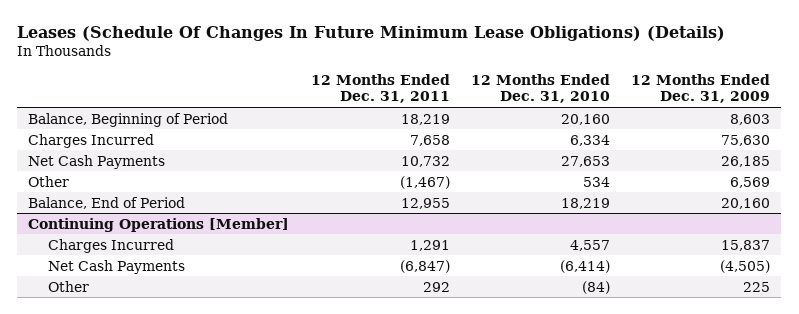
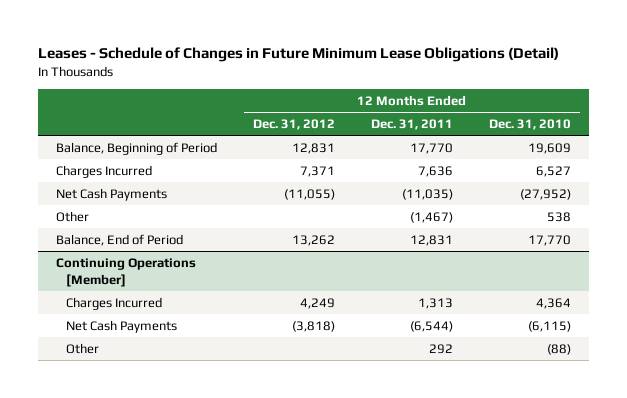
- Leases (Schedule Of Changes In Future Minimum Lease Obligations) (Details)
+ Leases - Schedule of Changes in Future Minimum Lease Obligations (Detail)
- | 12 Months Ended Dec. 31, 2011 | 12 Months Ended Dec. 31, 2010 | 12 Months Ended Dec. 31, 2009
+ | 12 Months Ended Dec. 31, 2012 | 12 Months Ended Dec. 31, 2011 | 12 Months Ended Dec. 31, 2010
- Balance, Beginning of Period | 18,219 | 20,160 | 8,603
- Charges Incurred | 7,658 | 6,334 | 75,630
- Net Cash Payments | 10,732 | 27,653 | 26,185
- Other | (1,467) | 534 | 6,569
- Balance, End of Period | 12,955 | 18,219 | 20,160
+ Balance, Beginning of Period | 12,831 | 17,770 | 19,609
+ Charges Incurred | 7,371 | 7,636 | 6,527
+ Net Cash Payments | (11,055) | (11,035) | (27,952)
+ Other | | (1,467) | 538
+ Balance, End of Period | 13,262 | 12,831 | 17,770
@ Continuing Operations [Member]
- Charges Incurred | 1,291 | 4,557 | 15,837
- Net Cash Payments | (6,847) | (6,414) | (4,505)
- Other | 292 | (84) | 225
+ Charges Incurred | 4,249 | 1,313 | 4,364
+ Net Cash Payments | (3,818) | (6,544) | (6,115)
+ Other | | 292 | (88)

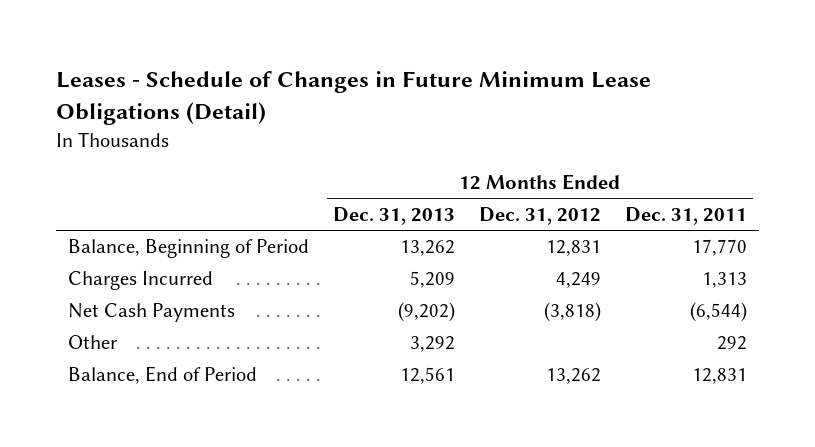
- | 12 Months Ended Dec. 31, 2012 | 12 Months Ended Dec. 31, 2011 | 12 Months Ended Dec. 31, 2010
+ | 12 Months Ended Dec. 31, 2013 | 12 Months Ended Dec. 31, 2012 | 12 Months Ended Dec. 31, 2011
- Charges Incurred | 7,371 | 7,636 | 6,527
- Net Cash Payments | (11,055) | (11,035) | (27,952)
- Other | | (1,467) | 538
- Continuing Operations [Member]
moved down: Balance, End of Period | 12,561 | 13,262 | 12,831

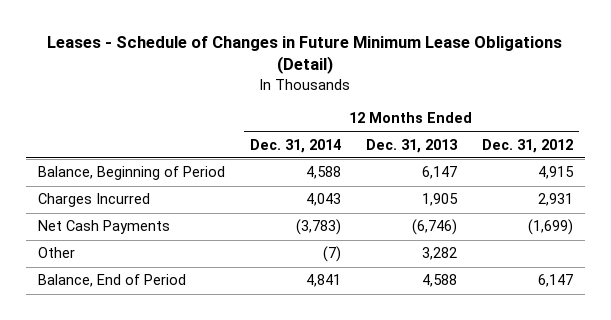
- | 12 Months Ended Dec. 31, 2013 | 12 Months Ended Dec. 31, 2012 | 12 Months Ended Dec. 31, 2011
+ | 12 Months Ended Dec. 31, 2014 | 12 Months Ended Dec. 31, 2013 | 12 Months Ended Dec. 31, 2012
- Balance, Beginning of Period | 13,262 | 12,831 | 17,770
- Charges Incurred | 5,209 | 4,249 | 1,313
- Net Cash Payments | (9,202) | (3,818) | (6,544)
- Other | 3,292 | | 292
- Balance, End of Period | 12,561 | 13,262 | 12,831
+ Balance, Beginning of Period | 4,588 | 6,147 | 4,915
+ Charges Incurred | 4,043 | 1,905 | 2,931
+ Net Cash Payments | (3,783) | (6,746) | (1,699)
+ Other | (7) | 3,282 |
+ Balance, End of Period | 4,841 | 4,588 | 6,147

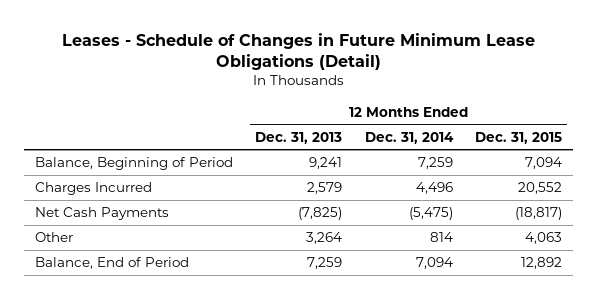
- | 12 Months Ended Dec. 31, 2014 | 12 Months Ended Dec. 31, 2013 | 12 Months Ended Dec. 31, 2012
+ | 12 Months Ended Dec. 31, 2013 | 12 Months Ended Dec. 31, 2014 | 12 Months Ended Dec. 31, 2015
- Balance, Beginning of Period | 4,588 | 6,147 | 4,915
- Charges Incurred | 4,043 | 1,905 | 2,931
- Net Cash Payments | (3,783) | (6,746) | (1,699)
- Other | (7) | 3,282 |
- Balance, End of Period | 4,841 | 4,588 | 6,147
+ Balance, Beginning of Period | 9,241 | 7,259 | 7,094
+ Charges Incurred | 2,579 | 4,496 | 20,552
+ Net Cash Payments | (7,825) | (5,475) | (18,817)
+ Other | 3,264 | 814 | 4,063
+ Balance, End of Period | 7,259 | 7,094 | 12,892

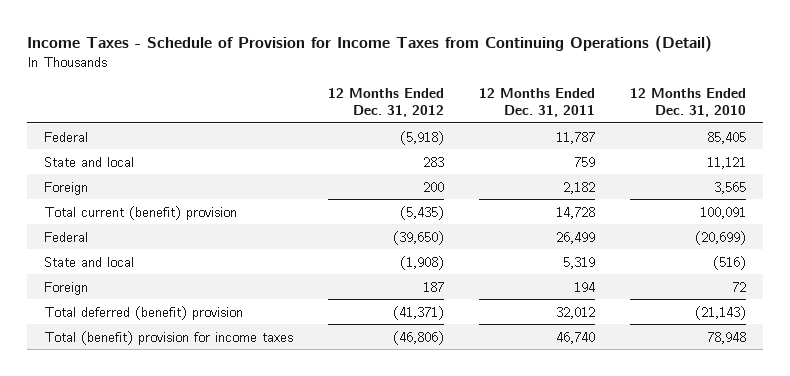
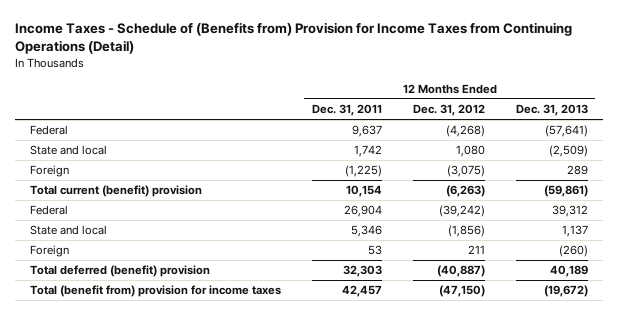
- Income Taxes - Schedule of Provision for Income Taxes from Continuing Operations (Detail)
+ Income Taxes - Schedule of (Benefits from) Provision for Income Taxes from Continuing Operations (Detail)
- | 12 Months Ended Dec. 31, 2012 | 12 Months Ended Dec. 31, 2011 | 12 Months Ended Dec. 31, 2010
+ | 12 Months Ended Dec. 31, 2011 | 12 Months Ended Dec. 31, 2012 | 12 Months Ended Dec. 31, 2013
- Federal | (5,918) | 11,787 | 85,405
- State and local | 283 | 759 | 11,121
- Foreign | 200 | 2,182 | 3,565
- Total current (benefit) provision | (5,435) | 14,728 | 100,091
- Federal | (39,650) | 26,499 | (20,699)
- State and local | (1,908) | 5,319 | (516)
- Foreign | 187 | 194 | 72
- Total deferred (benefit) provision | (41,371) | 32,012 | (21,143)
- Total (benefit) provision for income taxes | (46,806) | 46,740 | 78,948
+ Federal | 9,637 | (4,268) | (57,641)
+ State and local | 1,742 | 1,080 | (2,509)
+ Foreign | (1,225) | (3,075) | 289
+ Total current (benefit) provision | 10,154 | (6,263) | (59,861)
+ Federal | 26,904 | (39,242) | 39,312
+ State and local | 5,346 | (1,856) | 1,137
+ Foreign | 53 | 211 | (260)
+ Total deferred (benefit) provision | 32,303 | (40,887) | 40,189
+ Total (benefit from) provision for income taxes | 42,457 | (47,150) | (19,672)

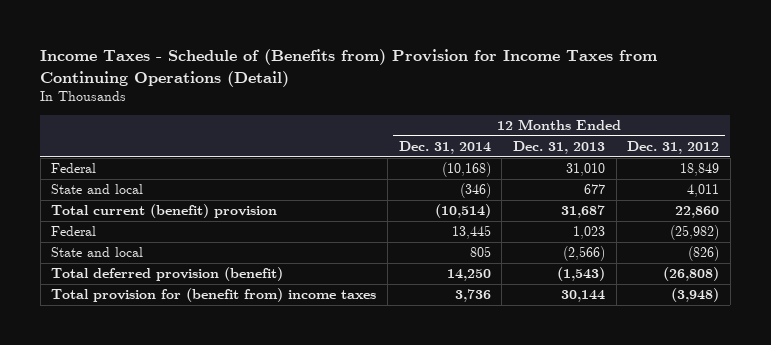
- | 12 Months Ended Dec. 31, 2011 | 12 Months Ended Dec. 31, 2012 | 12 Months Ended Dec. 31, 2013
+ | 12 Months Ended Dec. 31, 2014 | 12 Months Ended Dec. 31, 2013 | 12 Months Ended Dec. 31, 2012
- Federal | 9,637 | (4,268) | (57,641)
- State and local | 1,742 | 1,080 | (2,509)
- Foreign | (1,225) | (3,075) | 289
- Total current (benefit) provision | 10,154 | (6,263) | (59,861)
- Federal | 26,904 | (39,242) | 39,312
- State and local | 5,346 | (1,856) | 1,137
- Foreign | 53 | 211 | (260)
- Total deferred (benefit) provision | 32,303 | (40,887) | 40,189
- Total (benefit from) provision for income taxes | 42,457 | (47,150) | (19,672)
+ Federal | (10,168) | 31,010 | 18,849
+ State and local | (346) | 677 | 4,011
+ Total current (benefit) provision | (10,514) | 31,687 | 22,860
+ Federal | 13,445 | 1,023 | (25,982)
+ State and local | 805 | (2,566) | (826)
+ Total deferred provision (benefit) | 14,250 | (1,543) | (26,808)
+ Total provision for (benefit from) income taxes | 3,736 | 30,144 | (3,948)

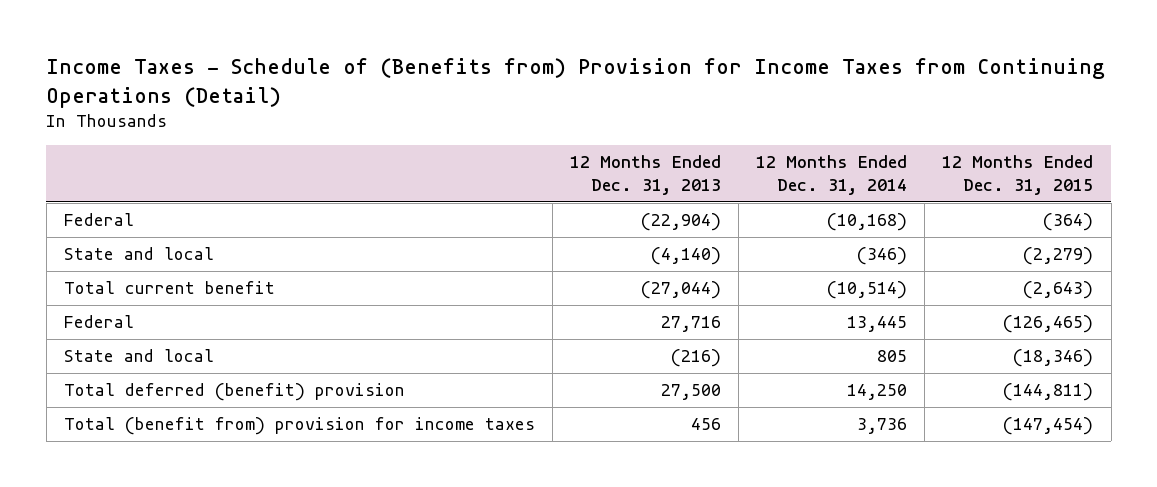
- | 12 Months Ended Dec. 31, 2014 | 12 Months Ended Dec. 31, 2013 | 12 Months Ended Dec. 31, 2012
+ | 12 Months Ended Dec. 31, 2013 | 12 Months Ended Dec. 31, 2014 | 12 Months Ended Dec. 31, 2015
- Federal | (10,168) | 31,010 | 18,849
- State and local | (346) | 677 | 4,011
- Total current (benefit) provision | (10,514) | 31,687 | 22,860
- Federal | 13,445 | 1,023 | (25,982)
- State and local | 805 | (2,566) | (826)
- Total deferred provision (benefit) | 14,250 | (1,543) | (26,808)
- Total provision for (benefit from) income taxes | 3,736 | 30,144 | (3,948)
+ Federal | (22,904) | (10,168) | (364)
+ State and local | (4,140) | (346) | (2,279)
+ Total current benefit | (27,044) | (10,514) | (2,643)
+ Federal | 27,716 | 13,445 | (126,465)
+ State and local | (216) | 805 | (18,346)
+ Total deferred (benefit) provision | 27,500 | 14,250 | (144,811)
+ Total (benefit from) provision for income taxes | 456 | 3,736 | (147,454)

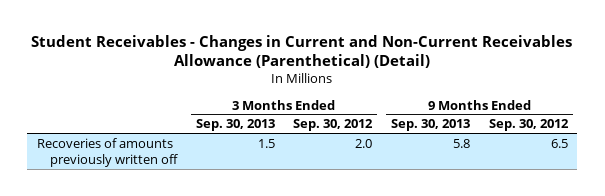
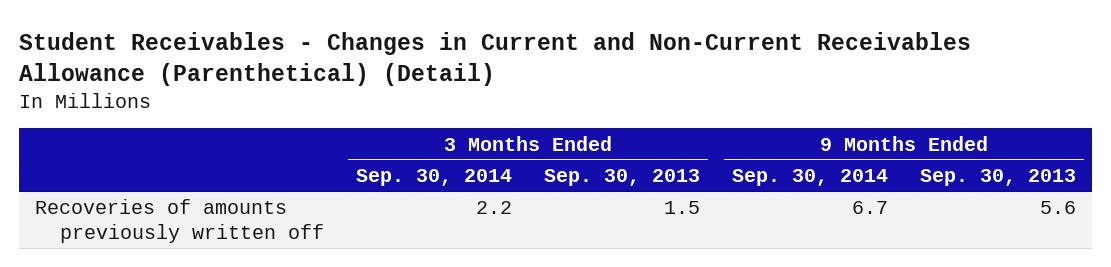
- | 3 Months Ended Sep. 30, 2013 | 3 Months Ended Sep. 30, 2012 | 9 Months Ended Sep. 30, 2013 | 9 Months Ended Sep. 30, 2012
+ | 3 Months Ended Sep. 30, 2014 | 3 Months Ended Sep. 30, 2013 | 9 Months Ended Sep. 30, 2014 | 9 Months Ended Sep. 30, 2013
- Recoveries of amounts previously written off | 1.5 | 2.0 | 5.8 | 6.5
+ Recoveries of amounts previously written off | 2.2 | 1.5 | 6.7 | 5.6

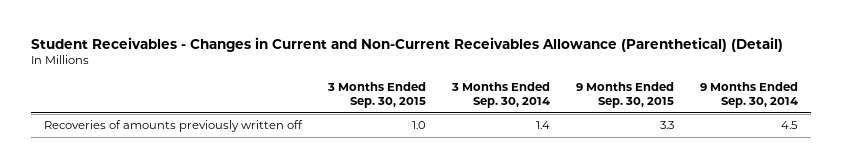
- | 3 Months Ended Sep. 30, 2014 | 3 Months Ended Sep. 30, 2013 | 9 Months Ended Sep. 30, 2014 | 9 Months Ended Sep. 30, 2013
+ | 3 Months Ended Sep. 30, 2015 | 3 Months Ended Sep. 30, 2014 | 9 Months Ended Sep. 30, 2015 | 9 Months Ended Sep. 30, 2014
- Recoveries of amounts previously written off | 2.2 | 1.5 | 6.7 | 5.6
+ Recoveries of amounts previously written off | 1.0 | 1.4 | 3.3 | 4.5

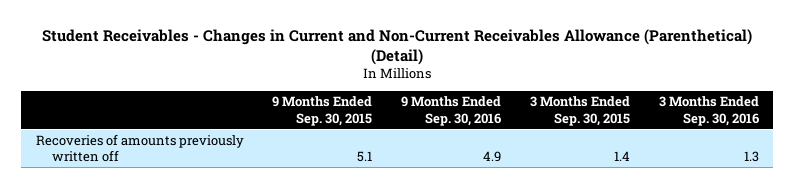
- | 3 Months Ended Sep. 30, 2015 | 3 Months Ended Sep. 30, 2014 | 9 Months Ended Sep. 30, 2015 | 9 Months Ended Sep. 30, 2014
+ | 9 Months Ended Sep. 30, 2015 | 9 Months Ended Sep. 30, 2016 | 3 Months Ended Sep. 30, 2015 | 3 Months Ended Sep. 30, 2016
- Recoveries of amounts previously written off | 1.0 | 1.4 | 3.3 | 4.5
+ Recoveries of amounts previously written off | 5.1 | 4.9 | 1.4 | 1.3

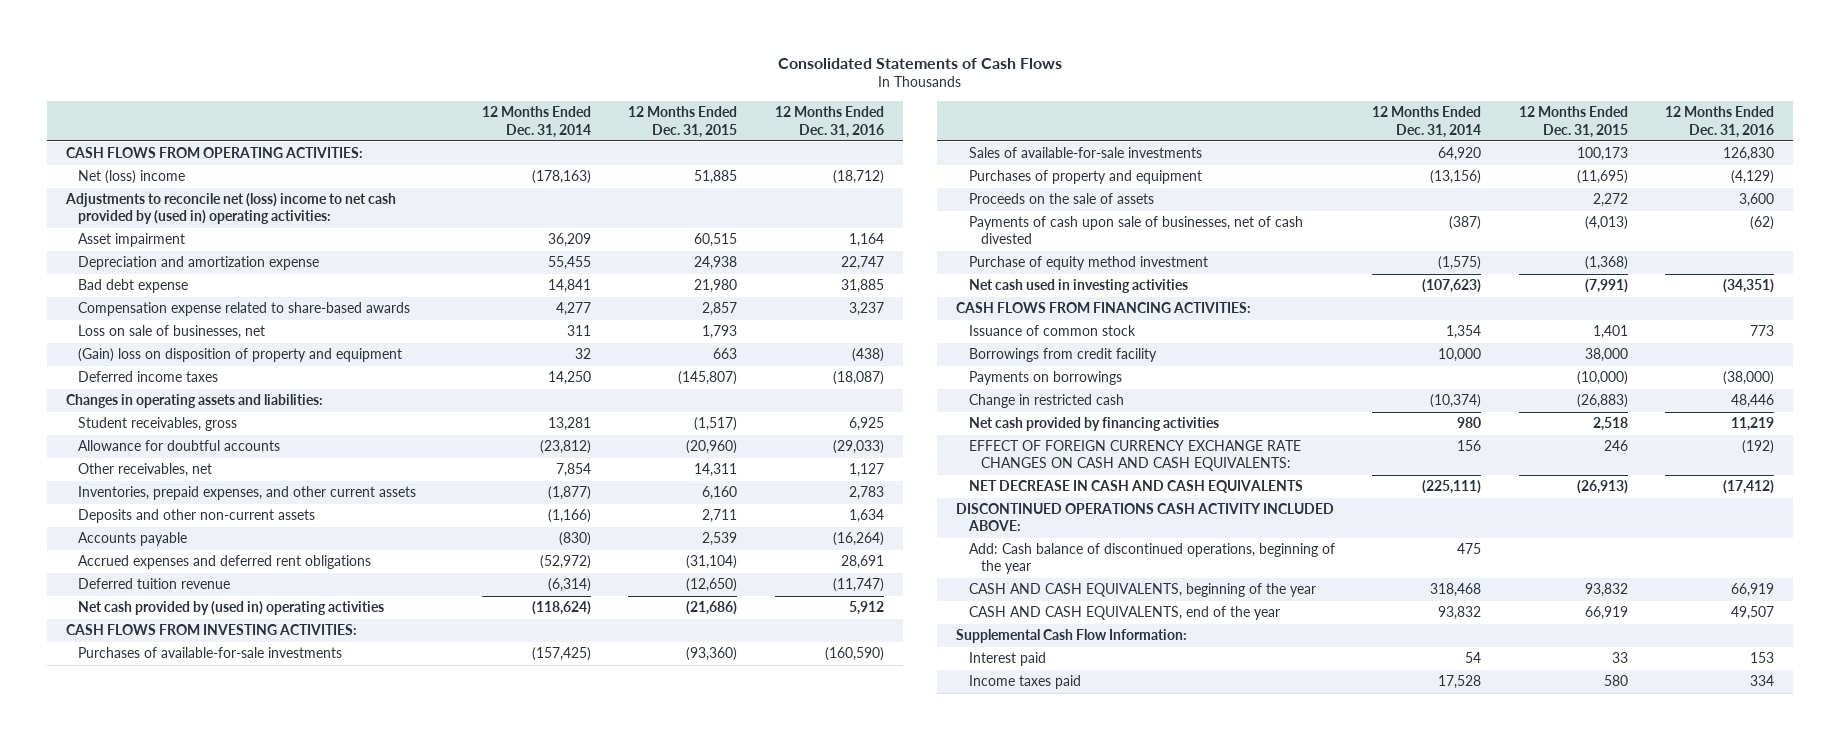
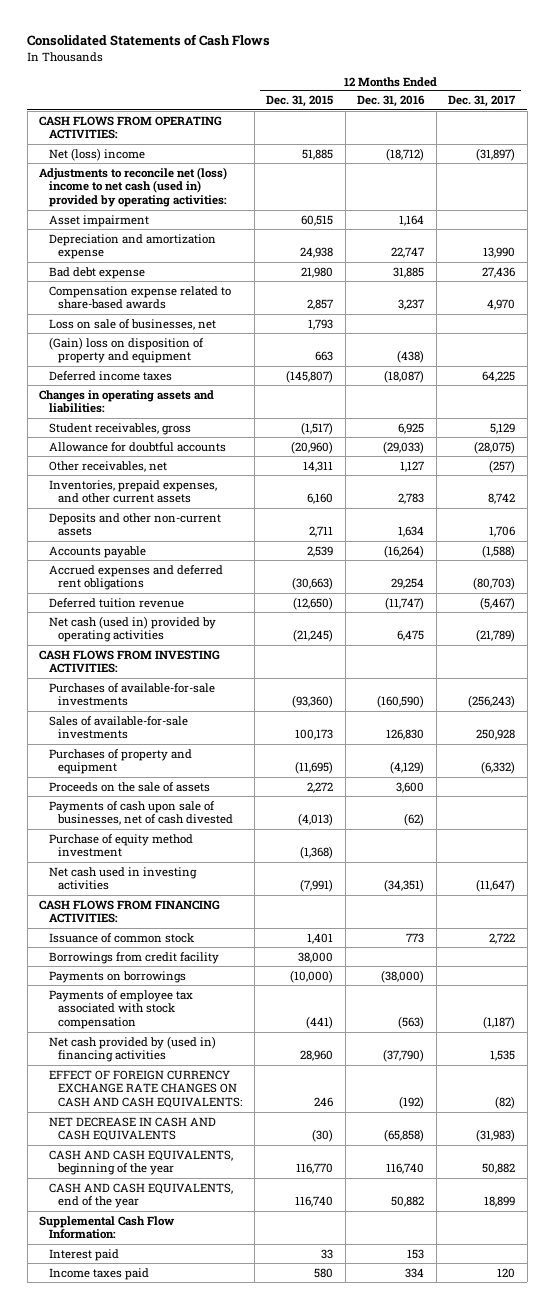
- | 12 Months Ended Dec. 31, 2014 | 12 Months Ended Dec. 31, 2015 | 12 Months Ended Dec. 31, 2016
+ | 12 Months Ended Dec. 31, 2015 | 12 Months Ended Dec. 31, 2016 | 12 Months Ended Dec. 31, 2017
- Adjustments to reconcile net (loss) income to net cash provided by (used in) operating activities:
+ Adjustments to reconcile net (loss) income to net cash (used in) provided by operating activities:
- Accrued expenses and deferred rent obligations | (52,972) | (31,104) | 28,691
+ Accrued expenses and deferred rent obligations | (30,663) | 29,254 | (80,703)
- Net cash provided by (used in) operating activities | (118,624) | (21,686) | 5,912
+ Net cash (used in) provided by operating activities | (21,245) | 6,475 | (21,789)
- Change in restricted cash | (10,374) | (26,883) | 48,446
- Net cash provided by financing activities | 980 | 2,518 | 11,219
+ Payments of employee tax associated with stock compensation | (441) | (563) | (1,187)
+ Net cash provided by (used in) financing activities | 28,960 | (37,790) | 1,535
- NET DECREASE IN CASH AND CASH EQUIVALENTS | (225,111) | (26,913) | (17,412)
- DISCONTINUED OPERATIONS CASH ACTIVITY INCLUDED ABOVE:
- Add: Cash balance of discontinued operations, beginning of the year | 475 | |
- CASH AND CASH EQUIVALENTS, beginning of the year | 318,468 | 93,832 | 66,919
- CASH AND CASH EQUIVALENTS, end of the year | 93,832 | 66,919 | 49,507
+ NET DECREASE IN CASH AND CASH EQUIVALENTS | (30) | (65,858) | (31,983)
+ CASH AND CASH EQUIVALENTS, beginning of the year | 116,770 | 116,740 | 50,882
+ CASH AND CASH EQUIVALENTS, end of the year | 116,740 | 50,882 | 18,899

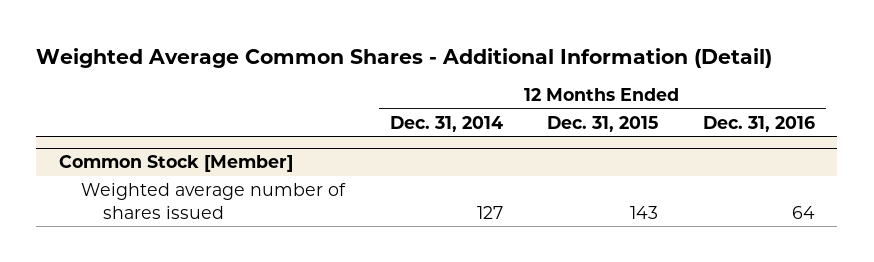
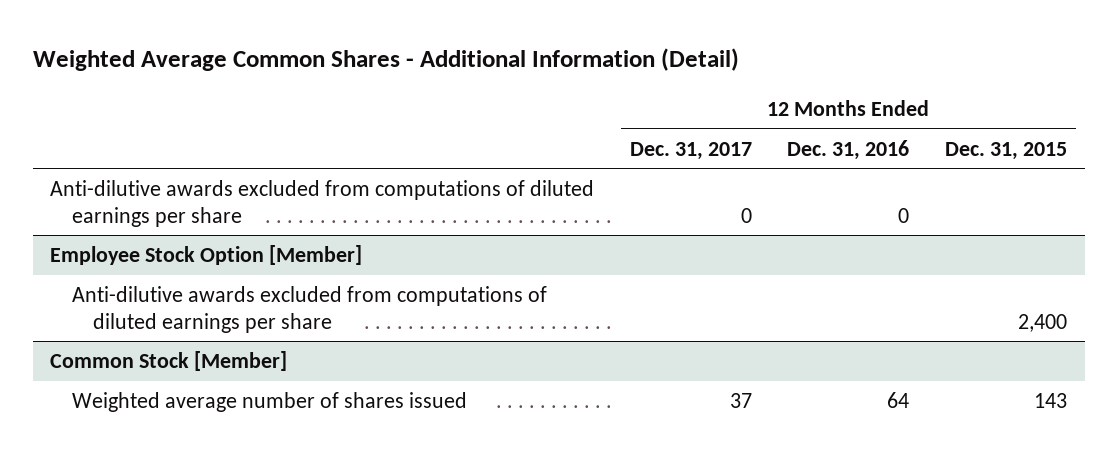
- | 12 Months Ended Dec. 31, 2014 | 12 Months Ended Dec. 31, 2015 | 12 Months Ended Dec. 31, 2016
+ | 12 Months Ended Dec. 31, 2017 | 12 Months Ended Dec. 31, 2016 | 12 Months Ended Dec. 31, 2015
+ Anti-dilutive awards excluded from computations of diluted earnings per share | 0 | 0 |
+ Employee Stock Option [Member]
+ Anti-dilutive awards excluded from computations of diluted earnings per share | | | 2,400

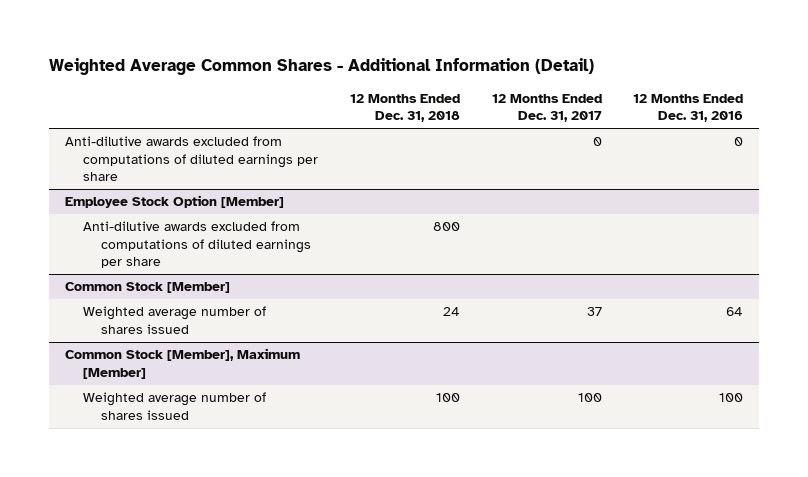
- | 12 Months Ended Dec. 31, 2017 | 12 Months Ended Dec. 31, 2016 | 12 Months Ended Dec. 31, 2015
+ | 12 Months Ended Dec. 31, 2018 | 12 Months Ended Dec. 31, 2017 | 12 Months Ended Dec. 31, 2016
+ Common Stock [Member], Maximum [Member]
+ Weighted average number of shares issued | 100 | 100 | 100

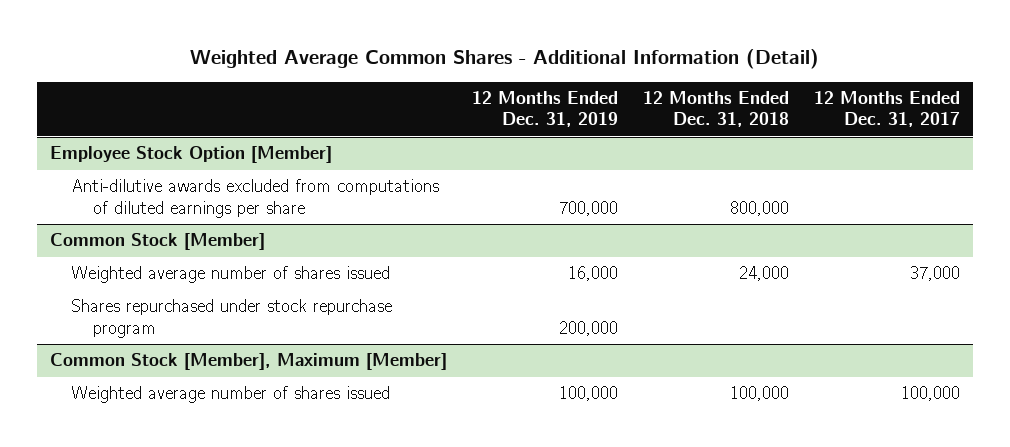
- | 12 Months Ended Dec. 31, 2018 | 12 Months Ended Dec. 31, 2017 | 12 Months Ended Dec. 31, 2016
+ | 12 Months Ended Dec. 31, 2019 | 12 Months Ended Dec. 31, 2018 | 12 Months Ended Dec. 31, 2017
- Anti-dilutive awards excluded from computations of diluted earnings per share | | 0 | 0
@ Employee Stock Option [Member]
- Anti-dilutive awards excluded from computations of diluted earnings per share | 800 | |
+ Anti-dilutive awards excluded from computations of diluted earnings per share | 700,000 | 800,000 |
@ Common Stock [Member]
- Weighted average number of shares issued | 24 | 37 | 64
+ Weighted average number of shares issued | 16,000 | 24,000 | 37,000
+ Shares repurchased under stock repurchase program | 200,000 | |
@ Common Stock [Member], Maximum [Member]
- Weighted average number of shares issued | 100 | 100 | 100
+ Weighted average number of shares issued | 100,000 | 100,000 | 100,000

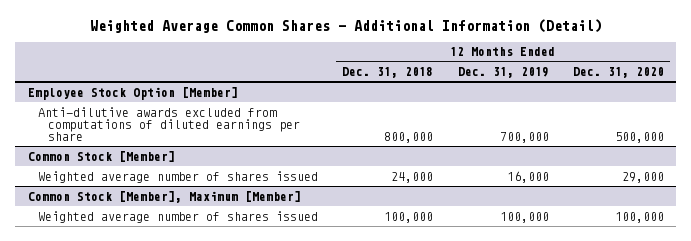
- | 12 Months Ended Dec. 31, 2019 | 12 Months Ended Dec. 31, 2018 | 12 Months Ended Dec. 31, 2017
+ | 12 Months Ended Dec. 31, 2018 | 12 Months Ended Dec. 31, 2019 | 12 Months Ended Dec. 31, 2020
@ Common Stock [Member]
- Shares repurchased under stock repurchase program | 200,000 | |

